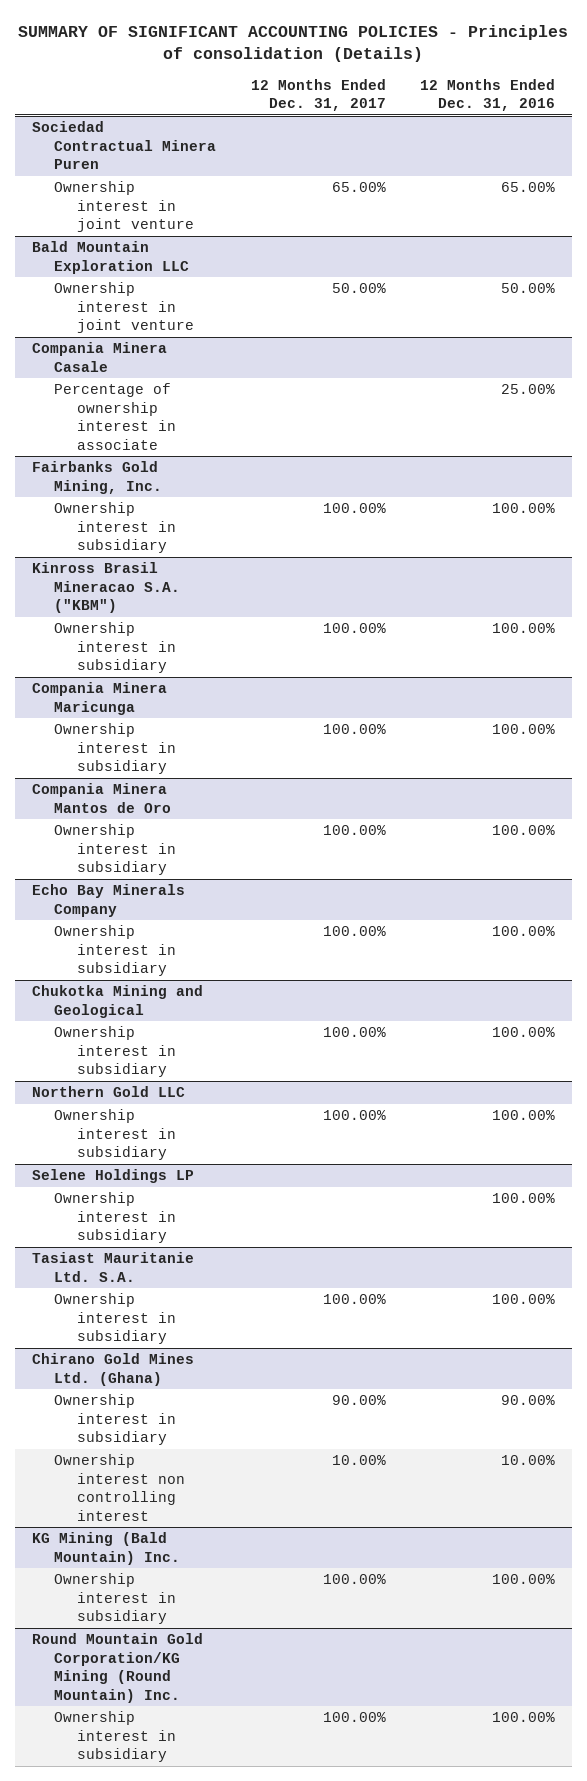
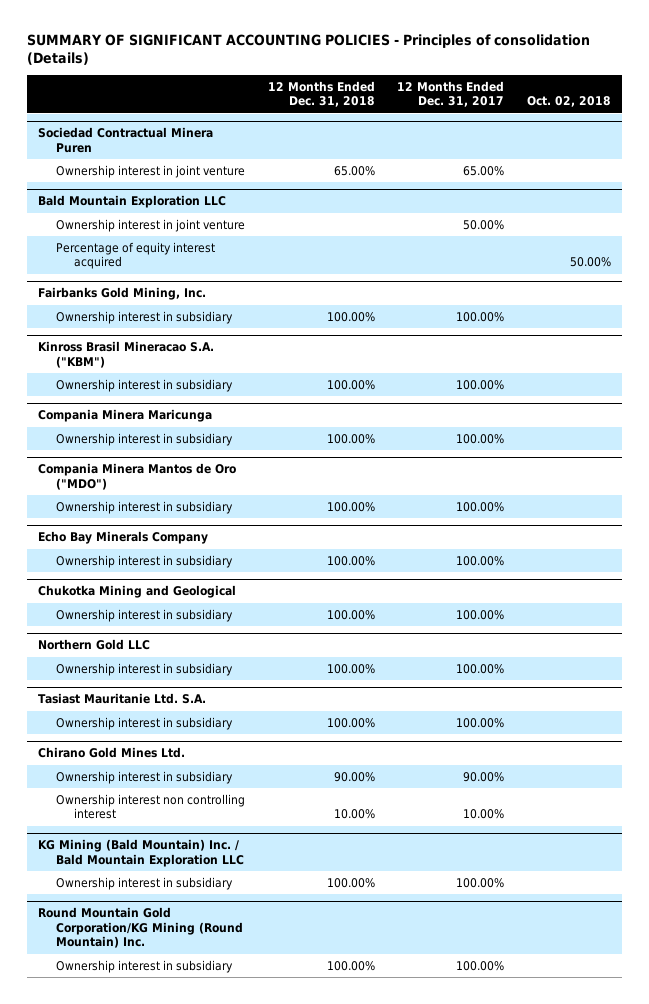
- | 12 Months Ended Dec. 31, 2017 | 12 Months Ended Dec. 31, 2016
+ | 12 Months Ended Dec. 31, 2018 | 12 Months Ended Dec. 31, 2017 | Oct. 02, 2018
- Compania Minera Casale
- Percentage of ownership interest in associate | | 25.00%
@ Bald Mountain Exploration LLC
+ Percentage of equity interest acquired | | | 50.00%
- Compania Minera Mantos de Oro
+ Compania Minera Mantos de Oro ("MDO")
- Selene Holdings LP
- Ownership interest in subsidiary | | 100.00%
- Chirano Gold Mines Ltd. (Ghana)
+ Chirano Gold Mines Ltd.
- KG Mining (Bald Mountain) Inc.
+ KG Mining (Bald Mountain) Inc. / Bald Mountain Exploration LLC

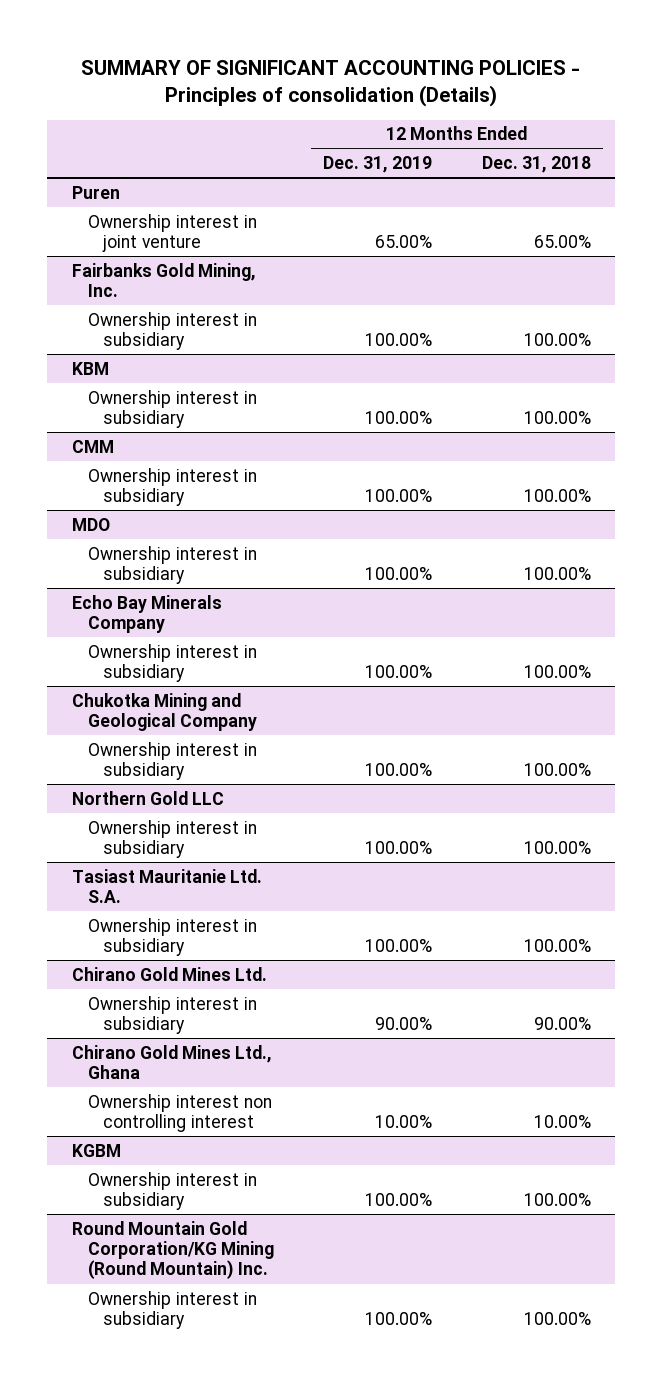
- | 12 Months Ended Dec. 31, 2018 | 12 Months Ended Dec. 31, 2017 | Oct. 02, 2018
+ | 12 Months Ended Dec. 31, 2019 | 12 Months Ended Dec. 31, 2018
- Sociedad Contractual Minera Puren
+ Puren
- Bald Mountain Exploration LLC
- Ownership interest in joint venture | | 50.00% |
- Percentage of equity interest acquired | | | 50.00%
- Kinross Brasil Mineracao S.A. ("KBM")
+ KBM
- Compania Minera Maricunga
+ CMM
- Compania Minera Mantos de Oro ("MDO")
+ MDO
- Chukotka Mining and Geological
+ Chukotka Mining and Geological Company
+ Chirano Gold Mines Ltd., Ghana
- KG Mining (Bald Mountain) Inc. / Bald Mountain Exploration LLC
+ KGBM

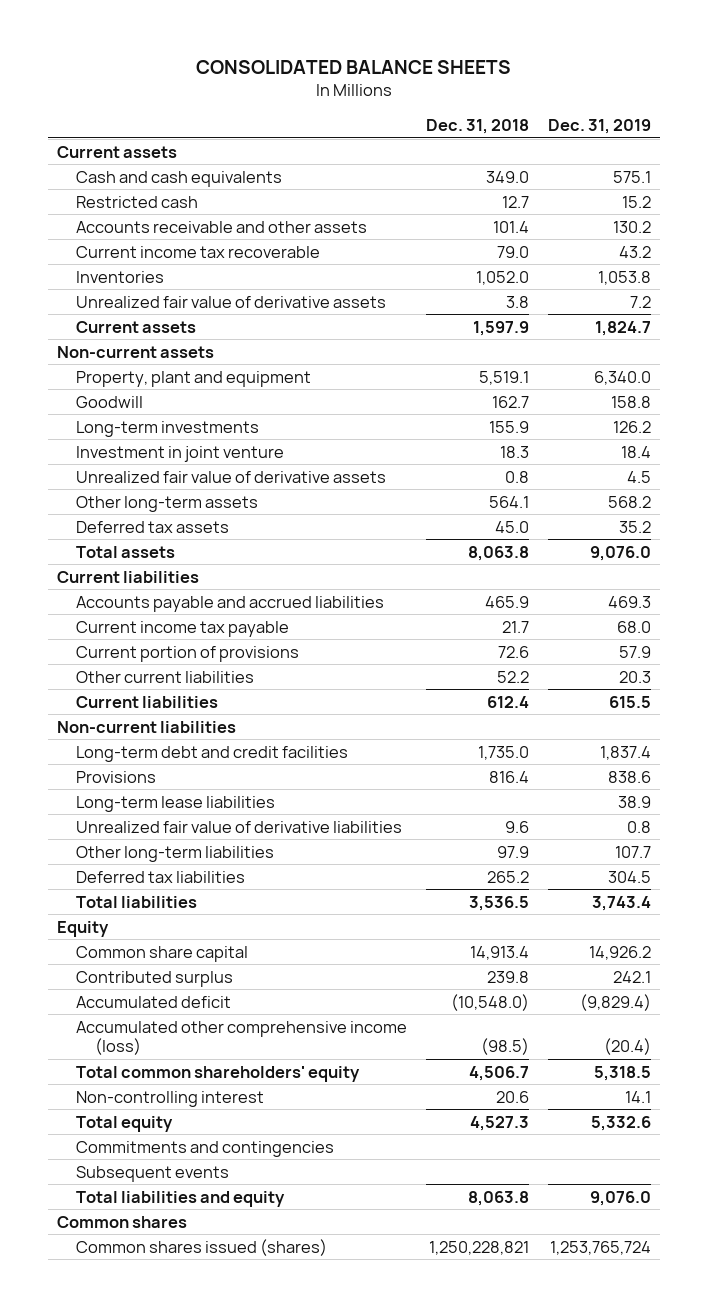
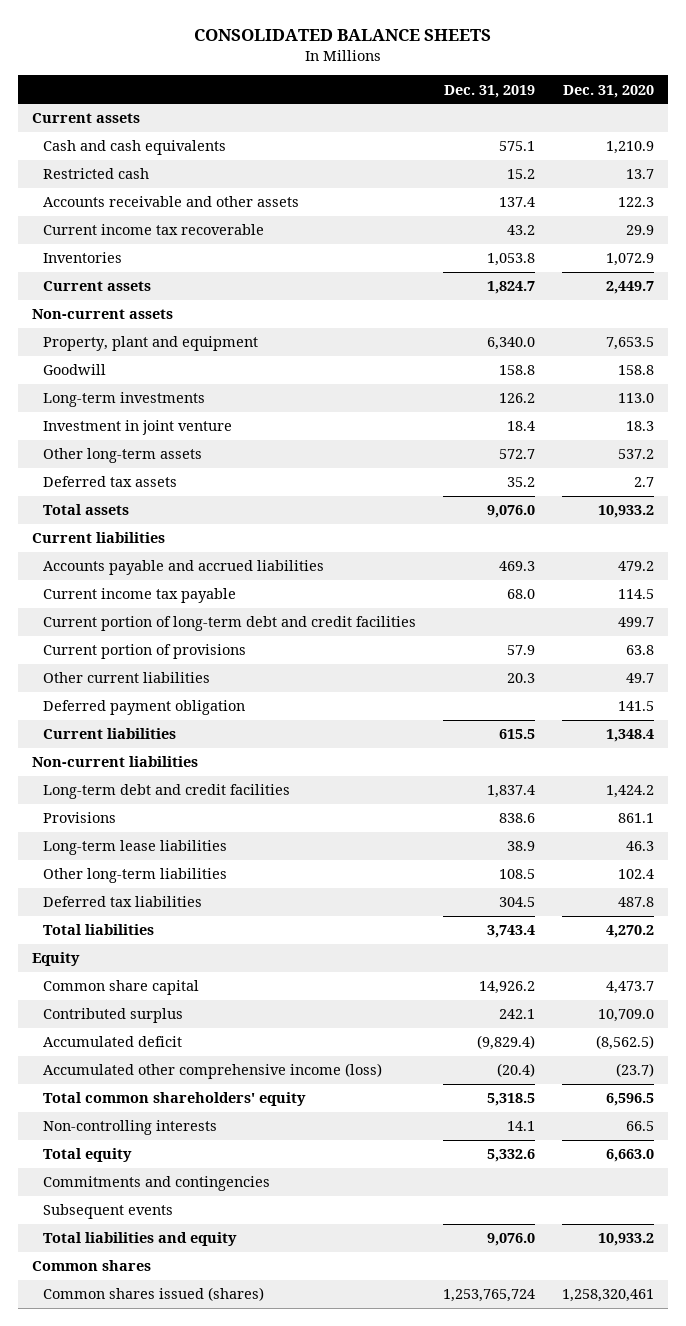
- | Dec. 31, 2018 | Dec. 31, 2019
+ | Dec. 31, 2019 | Dec. 31, 2020
- Accounts receivable and other assets | 101.4 | 130.2
+ Accounts receivable and other assets | 137.4 | 122.3
- Unrealized fair value of derivative assets | 3.8 | 7.2
- Unrealized fair value of derivative assets | 0.8 | 4.5
- Other long-term assets | 564.1 | 568.2
+ Other long-term assets | 572.7 | 537.2
+ Current portion of long-term debt and credit facilities | | 499.7
+ Deferred payment obligation | | 141.5
- Unrealized fair value of derivative liabilities | 9.6 | 0.8
- Other long-term liabilities | 97.9 | 107.7
+ Other long-term liabilities | 108.5 | 102.4
- Non-controlling interest | 20.6 | 14.1
+ Non-controlling interests | 14.1 | 66.5

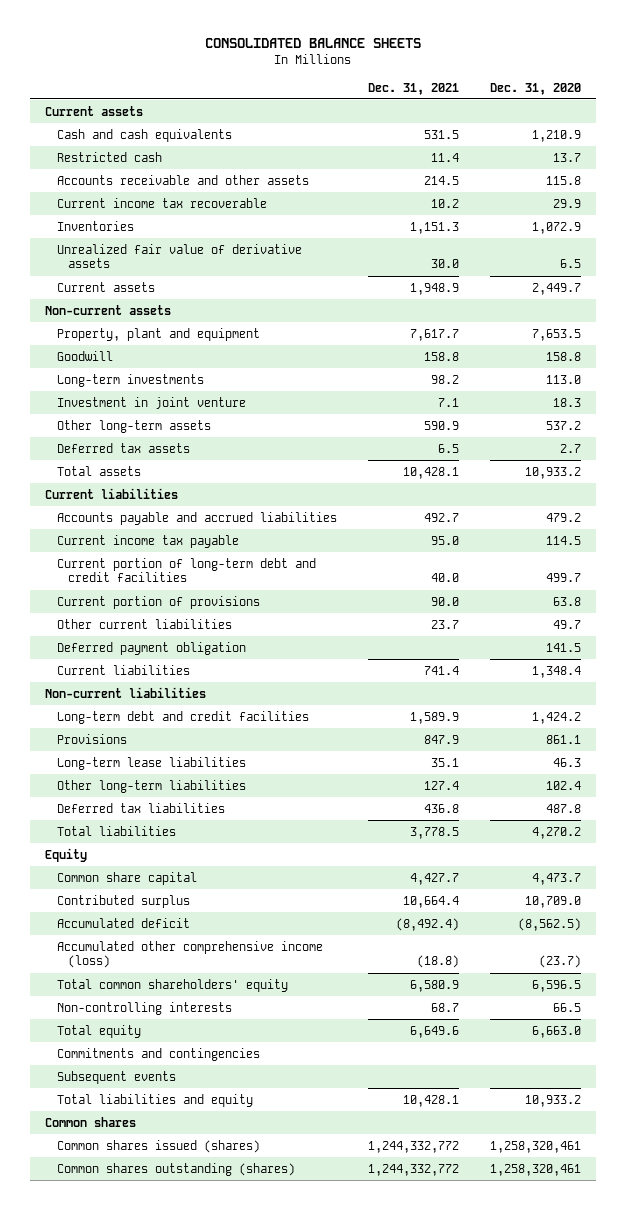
- | Dec. 31, 2019 | Dec. 31, 2020
+ | Dec. 31, 2021 | Dec. 31, 2020
- Accounts receivable and other assets | 137.4 | 122.3
+ Accounts receivable and other assets | 214.5 | 115.8
+ Unrealized fair value of derivative assets | 30.0 | 6.5
+ Common shares outstanding (shares) | 1,244,332,772 | 1,258,320,461

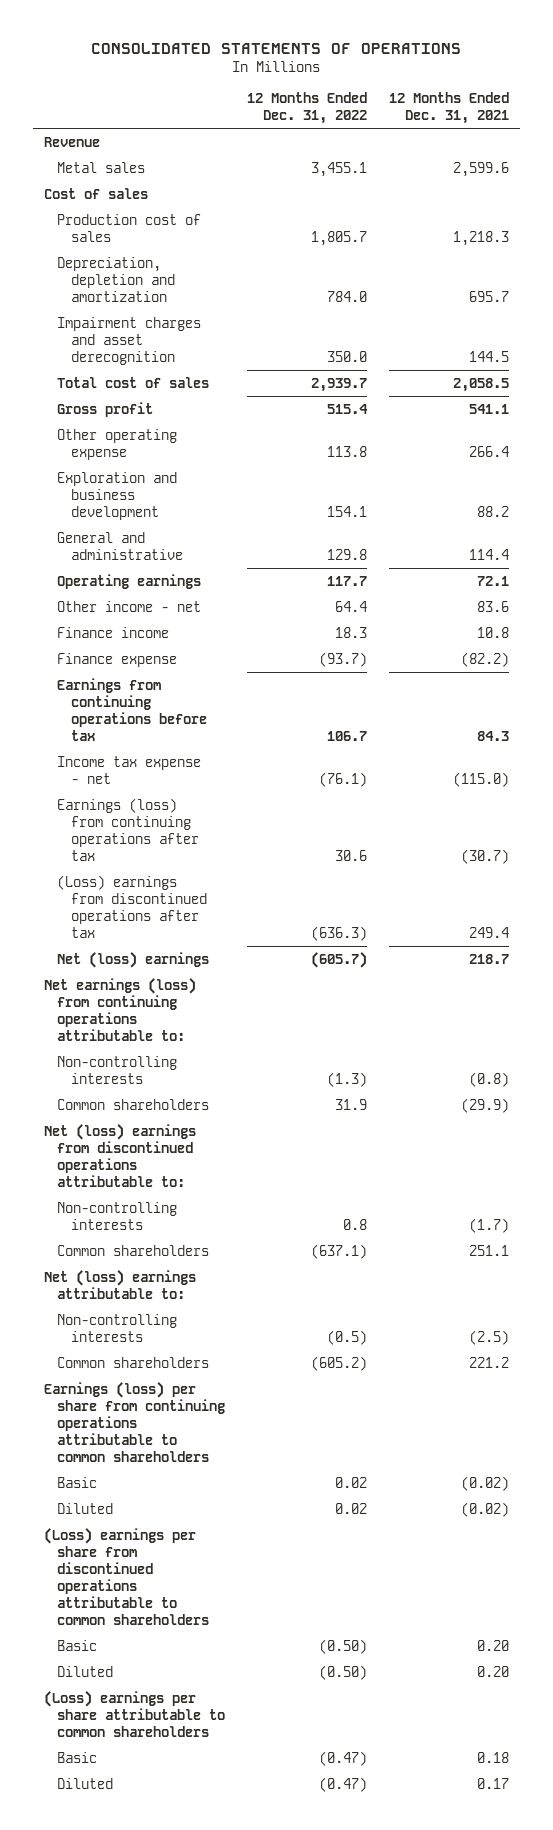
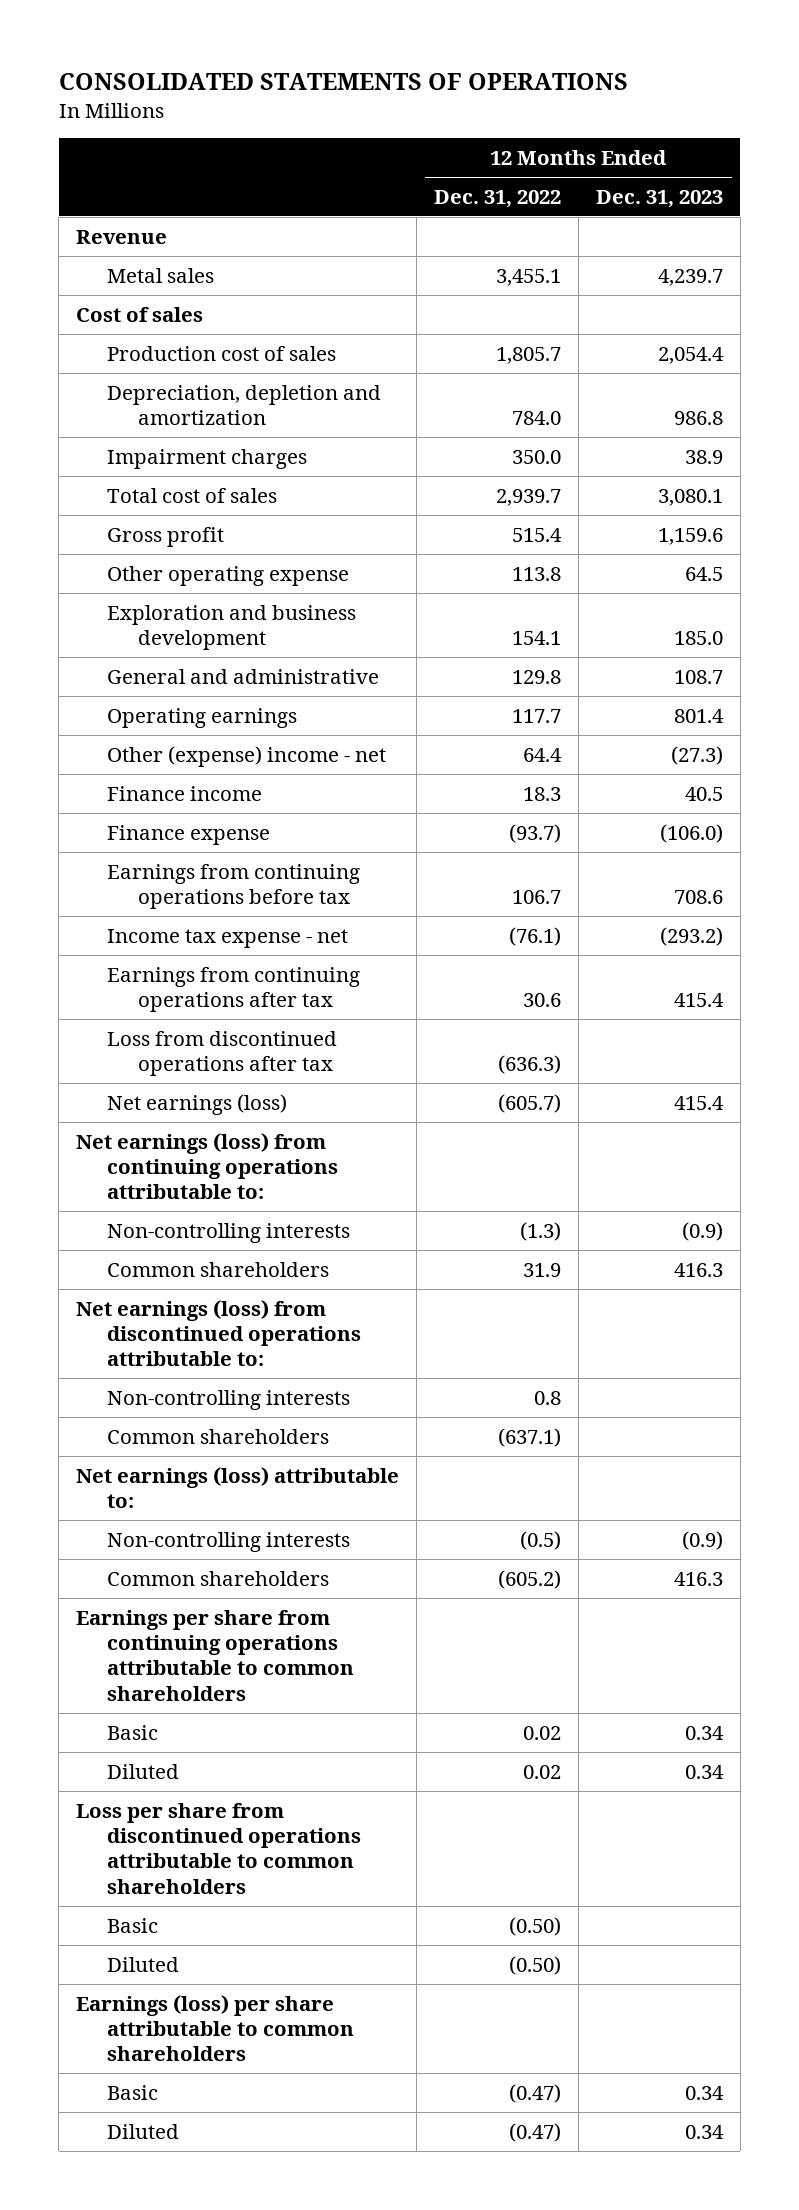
- | 12 Months Ended Dec. 31, 2022 | 12 Months Ended Dec. 31, 2021
+ | 12 Months Ended Dec. 31, 2022 | 12 Months Ended Dec. 31, 2023
- Impairment charges and asset derecognition | 350.0 | 144.5
+ Impairment charges | 350.0 | 38.9
- Other income - net | 64.4 | 83.6
+ Other (expense) income - net | 64.4 | (27.3)
- Earnings (loss) from continuing operations after tax | 30.6 | (30.7)
- (Loss) earnings from discontinued operations after tax | (636.3) | 249.4
- Net (loss) earnings | (605.7) | 218.7
+ Earnings from continuing operations after tax | 30.6 | 415.4
+ Loss from discontinued operations after tax | (636.3) |
+ Net earnings (loss) | (605.7) | 415.4
- Net (loss) earnings from discontinued operations attributable to:
+ Net earnings (loss) from discontinued operations attributable to:
- Net (loss) earnings attributable to:
+ Net earnings (loss) attributable to:
- Earnings (loss) per share from continuing operations attributable to common shareholders
+ Earnings per share from continuing operations attributable to common shareholders
- (Loss) earnings per share from discontinued operations attributable to common shareholders
+ Loss per share from discontinued operations attributable to common shareholders
- (Loss) earnings per share attributable to common shareholders
+ Earnings (loss) per share attributable to common shareholders

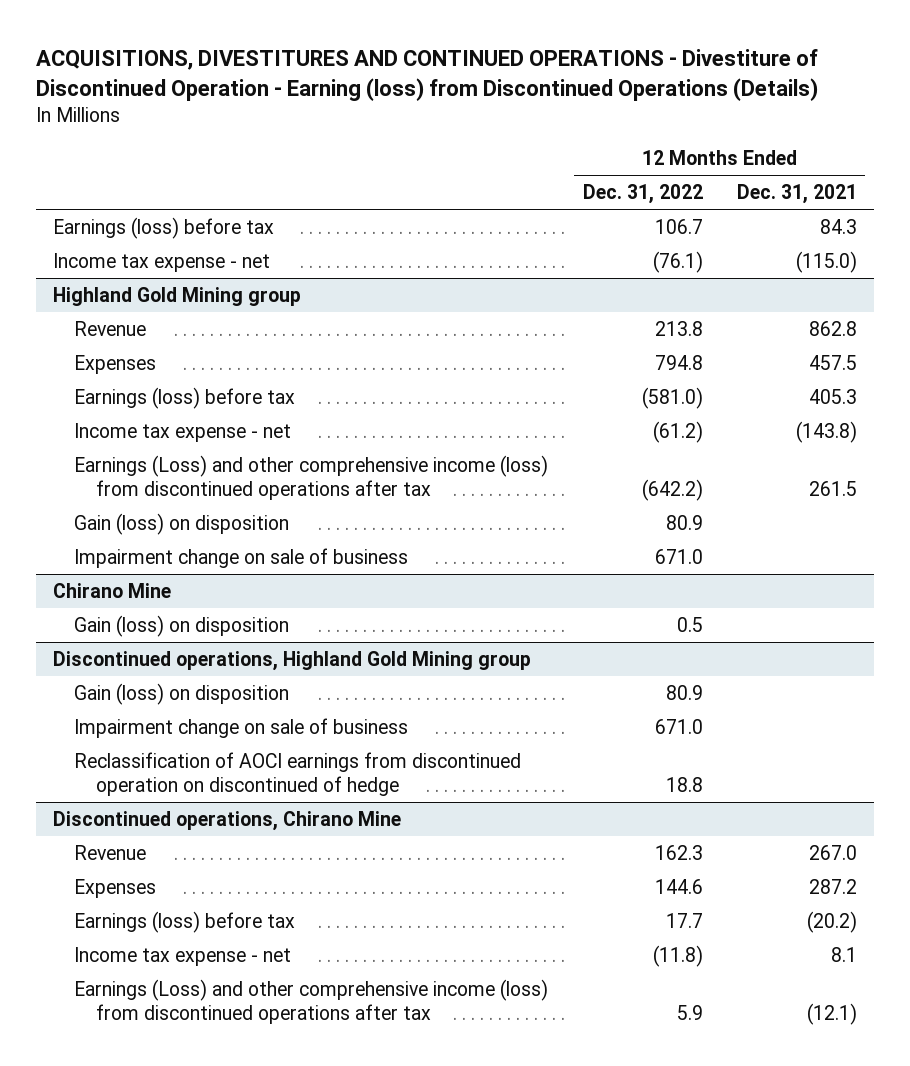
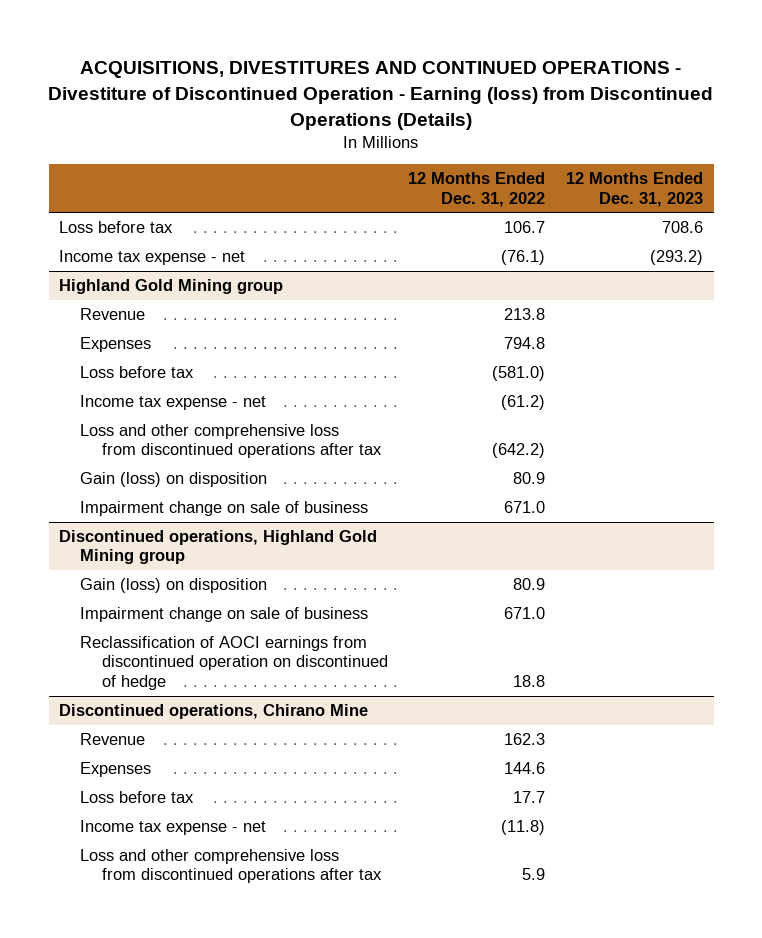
- | 12 Months Ended Dec. 31, 2022 | 12 Months Ended Dec. 31, 2021
+ | 12 Months Ended Dec. 31, 2022 | 12 Months Ended Dec. 31, 2023
- Earnings (loss) before tax | 106.7 | 84.3
+ Loss before tax | 106.7 | 708.6
@ Highland Gold Mining group
- Earnings (loss) before tax | (581.0) | 405.3
+ Loss before tax | (581.0) |
- Earnings (Loss) and other comprehensive income (loss) from discontinued operations after tax | (642.2) | 261.5
+ Loss and other comprehensive loss from discontinued operations after tax | (642.2) |
- Chirano Mine
- Gain (loss) on disposition | 0.5 |
@ Discontinued operations, Chirano Mine
- Earnings (loss) before tax | 17.7 | (20.2)
+ Loss before tax | 17.7 |
- Earnings (Loss) and other comprehensive income (loss) from discontinued operations after tax | 5.9 | (12.1)
+ Loss and other comprehensive loss from discontinued operations after tax | 5.9 |

